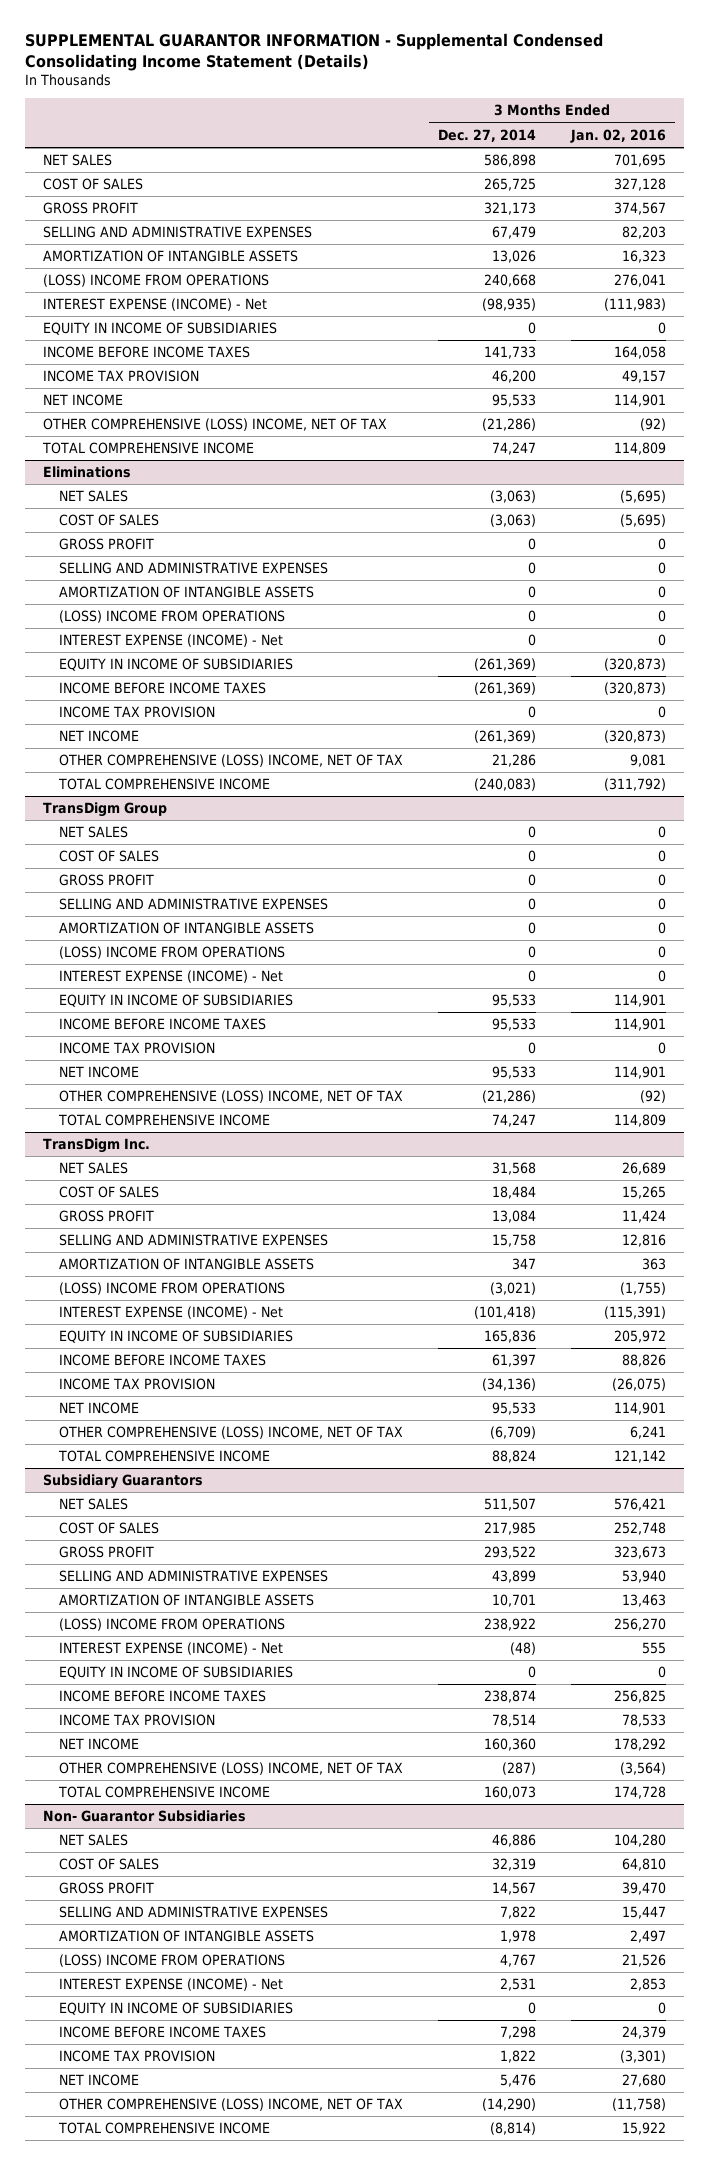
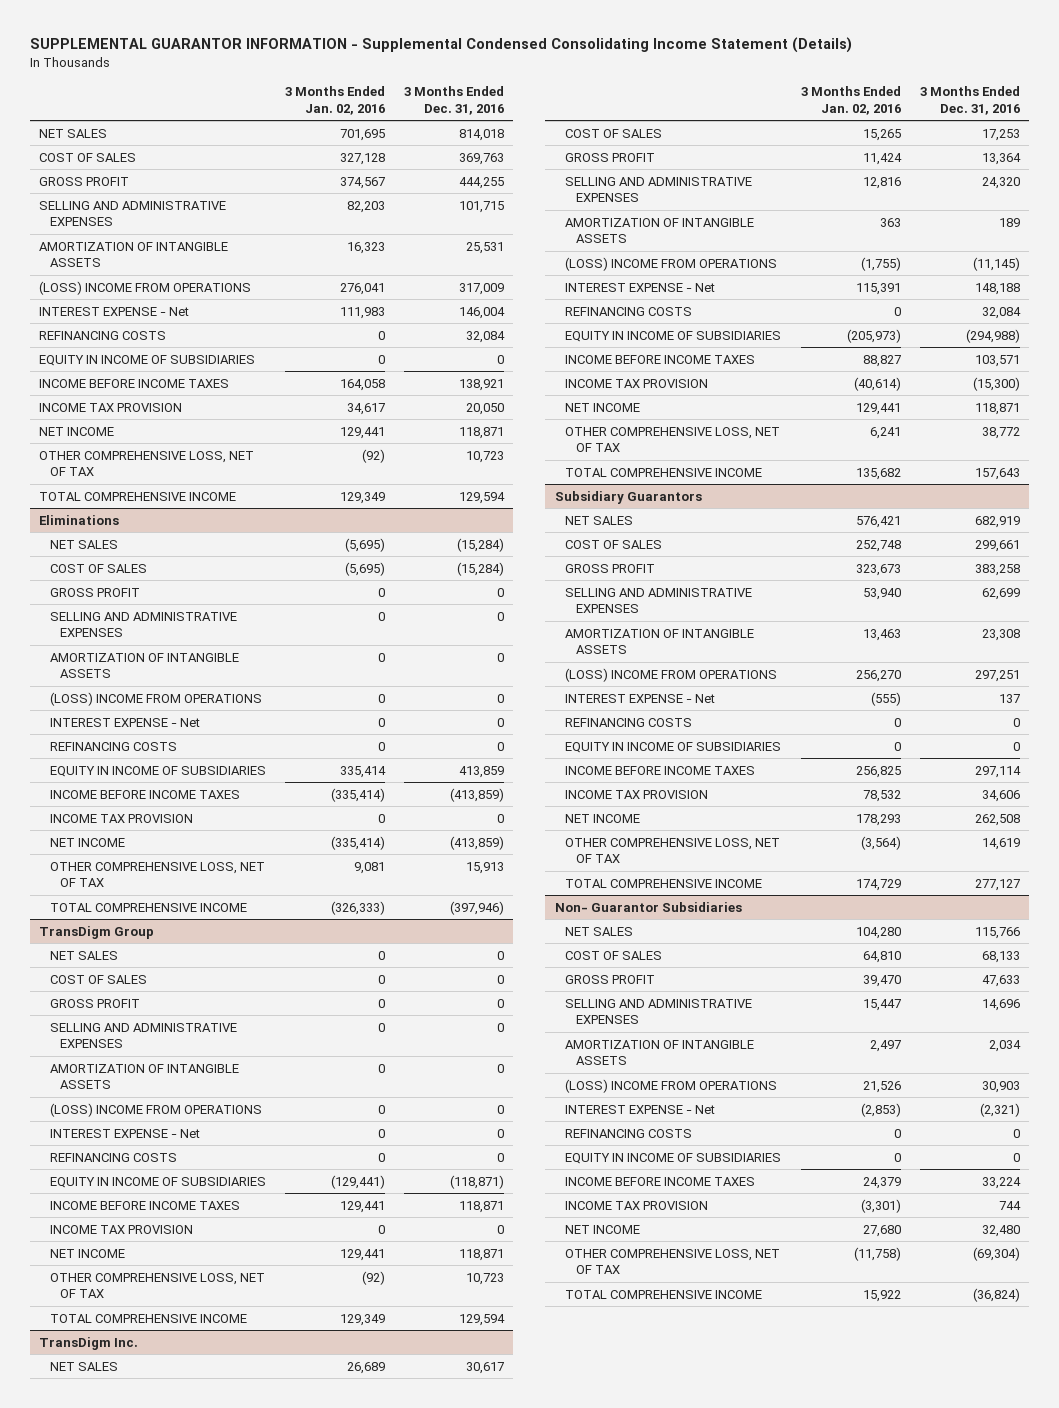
- | 3 Months Ended Dec. 27, 2014 | 3 Months Ended Jan. 02, 2016
+ | 3 Months Ended Jan. 02, 2016 | 3 Months Ended Dec. 31, 2016
- INTEREST EXPENSE (INCOME) - Net | (98,935) | (111,983)
+ INTEREST EXPENSE - Net | 111,983 | 146,004
+ REFINANCING COSTS | 0 | 32,084
- INCOME TAX PROVISION | 46,200 | 49,157
- NET INCOME | 95,533 | 114,901
- OTHER COMPREHENSIVE (LOSS) INCOME, NET OF TAX | (21,286) | (92)
- TOTAL COMPREHENSIVE INCOME | 74,247 | 114,809
+ INCOME TAX PROVISION | 34,617 | 20,050
+ NET INCOME | 129,441 | 118,871
+ OTHER COMPREHENSIVE LOSS, NET OF TAX | (92) | 10,723
+ TOTAL COMPREHENSIVE INCOME | 129,349 | 129,594
@ Eliminations
- INTEREST EXPENSE (INCOME) - Net | 0 | 0
- EQUITY IN INCOME OF SUBSIDIARIES | (261,369) | (320,873)
- INCOME BEFORE INCOME TAXES | (261,369) | (320,873)
+ INTEREST EXPENSE - Net | 0 | 0
+ REFINANCING COSTS | 0 | 0
+ EQUITY IN INCOME OF SUBSIDIARIES | 335,414 | 413,859
+ INCOME BEFORE INCOME TAXES | (335,414) | (413,859)
- NET INCOME | (261,369) | (320,873)
- OTHER COMPREHENSIVE (LOSS) INCOME, NET OF TAX | 21,286 | 9,081
- TOTAL COMPREHENSIVE INCOME | (240,083) | (311,792)
+ NET INCOME | (335,414) | (413,859)
+ OTHER COMPREHENSIVE LOSS, NET OF TAX | 9,081 | 15,913
+ TOTAL COMPREHENSIVE INCOME | (326,333) | (397,946)
@ TransDigm Group
- INTEREST EXPENSE (INCOME) - Net | 0 | 0
- EQUITY IN INCOME OF SUBSIDIARIES | 95,533 | 114,901
- INCOME BEFORE INCOME TAXES | 95,533 | 114,901
+ INTEREST EXPENSE - Net | 0 | 0
+ REFINANCING COSTS | 0 | 0
+ EQUITY IN INCOME OF SUBSIDIARIES | (129,441) | (118,871)
+ INCOME BEFORE INCOME TAXES | 129,441 | 118,871
- NET INCOME | 95,533 | 114,901
- OTHER COMPREHENSIVE (LOSS) INCOME, NET OF TAX | (21,286) | (92)
- TOTAL COMPREHENSIVE INCOME | 74,247 | 114,809
+ NET INCOME | 129,441 | 118,871
+ OTHER COMPREHENSIVE LOSS, NET OF TAX | (92) | 10,723
+ TOTAL COMPREHENSIVE INCOME | 129,349 | 129,594
@ TransDigm Inc.
- INTEREST EXPENSE (INCOME) - Net | (101,418) | (115,391)
- EQUITY IN INCOME OF SUBSIDIARIES | 165,836 | 205,972
- INCOME BEFORE INCOME TAXES | 61,397 | 88,826
- INCOME TAX PROVISION | (34,136) | (26,075)
- NET INCOME | 95,533 | 114,901
- OTHER COMPREHENSIVE (LOSS) INCOME, NET OF TAX | (6,709) | 6,241
- TOTAL COMPREHENSIVE INCOME | 88,824 | 121,142
+ INTEREST EXPENSE - Net | 115,391 | 148,188
+ REFINANCING COSTS | 0 | 32,084
+ EQUITY IN INCOME OF SUBSIDIARIES | (205,973) | (294,988)
+ INCOME BEFORE INCOME TAXES | 88,827 | 103,571
+ INCOME TAX PROVISION | (40,614) | (15,300)
+ NET INCOME | 129,441 | 118,871
+ OTHER COMPREHENSIVE LOSS, NET OF TAX | 6,241 | 38,772
+ TOTAL COMPREHENSIVE INCOME | 135,682 | 157,643
@ Subsidiary Guarantors
- INTEREST EXPENSE (INCOME) - Net | (48) | 555
+ INTEREST EXPENSE - Net | (555) | 137
+ REFINANCING COSTS | 0 | 0
- INCOME TAX PROVISION | 78,514 | 78,533
- NET INCOME | 160,360 | 178,292
- OTHER COMPREHENSIVE (LOSS) INCOME, NET OF TAX | (287) | (3,564)
- TOTAL COMPREHENSIVE INCOME | 160,073 | 174,728
+ INCOME TAX PROVISION | 78,532 | 34,606
+ NET INCOME | 178,293 | 262,508
+ OTHER COMPREHENSIVE LOSS, NET OF TAX | (3,564) | 14,619
+ TOTAL COMPREHENSIVE INCOME | 174,729 | 277,127
@ Non- Guarantor Subsidiaries
- INTEREST EXPENSE (INCOME) - Net | 2,531 | 2,853
+ INTEREST EXPENSE - Net | (2,853) | (2,321)
+ REFINANCING COSTS | 0 | 0
- OTHER COMPREHENSIVE (LOSS) INCOME, NET OF TAX | (14,290) | (11,758)
+ OTHER COMPREHENSIVE LOSS, NET OF TAX | (11,758) | (69,304)

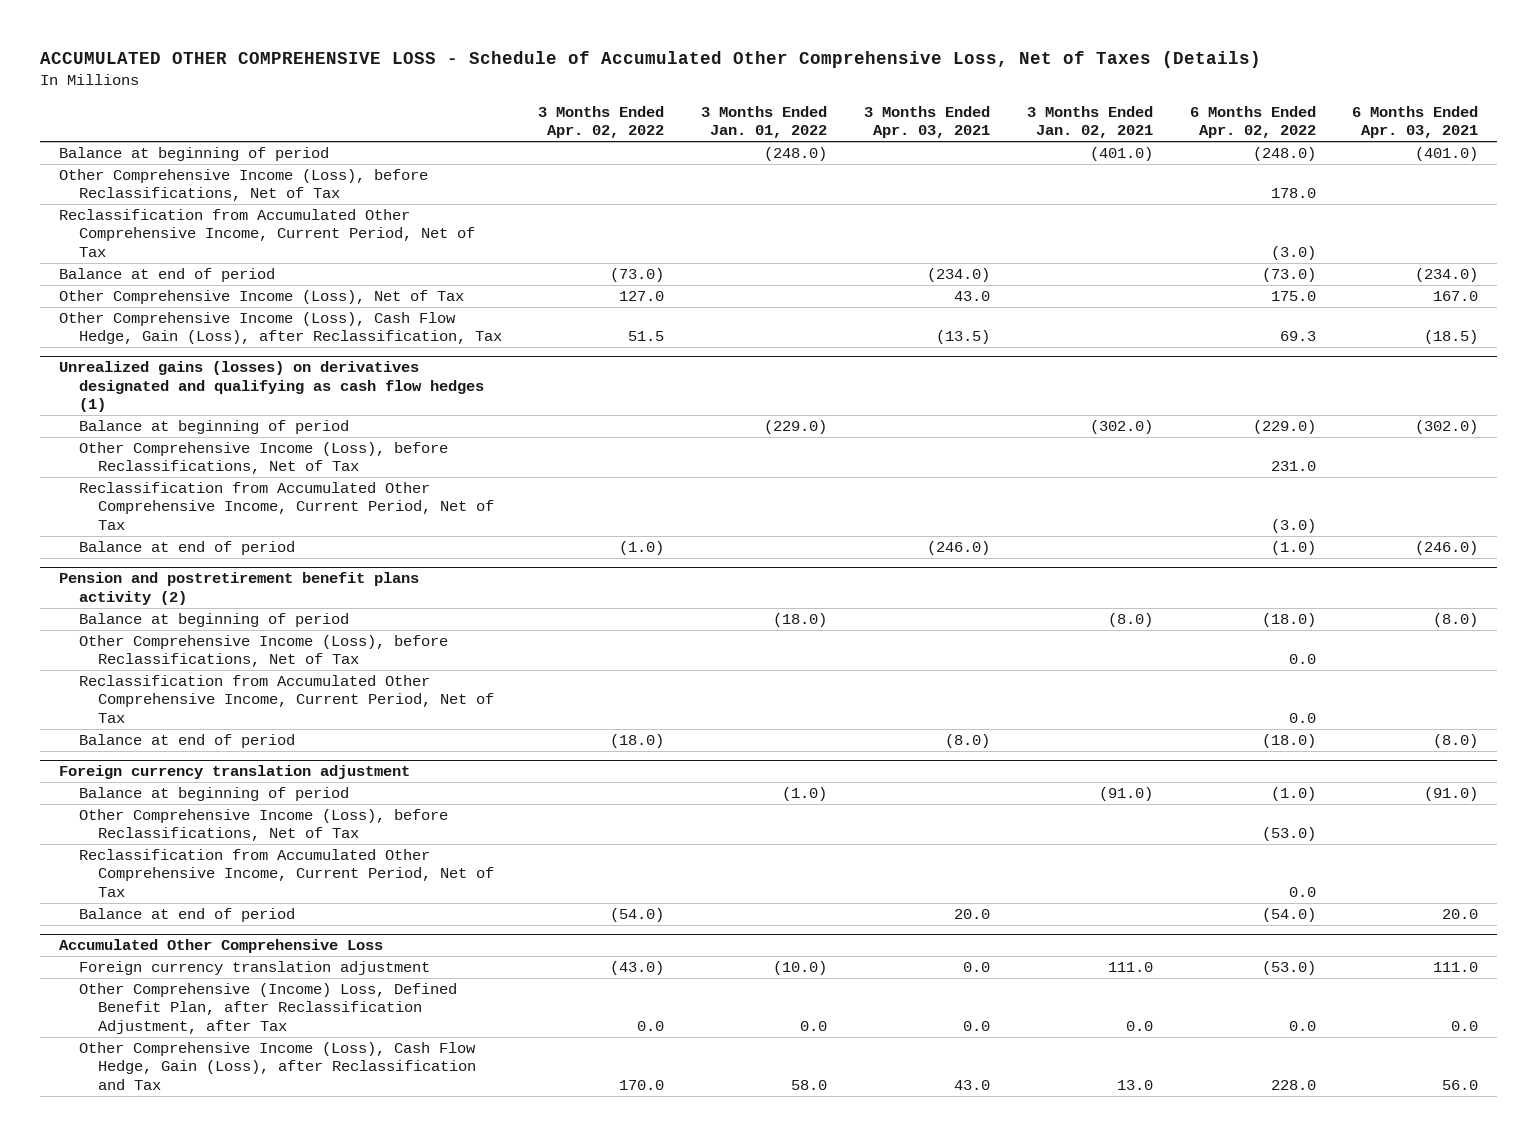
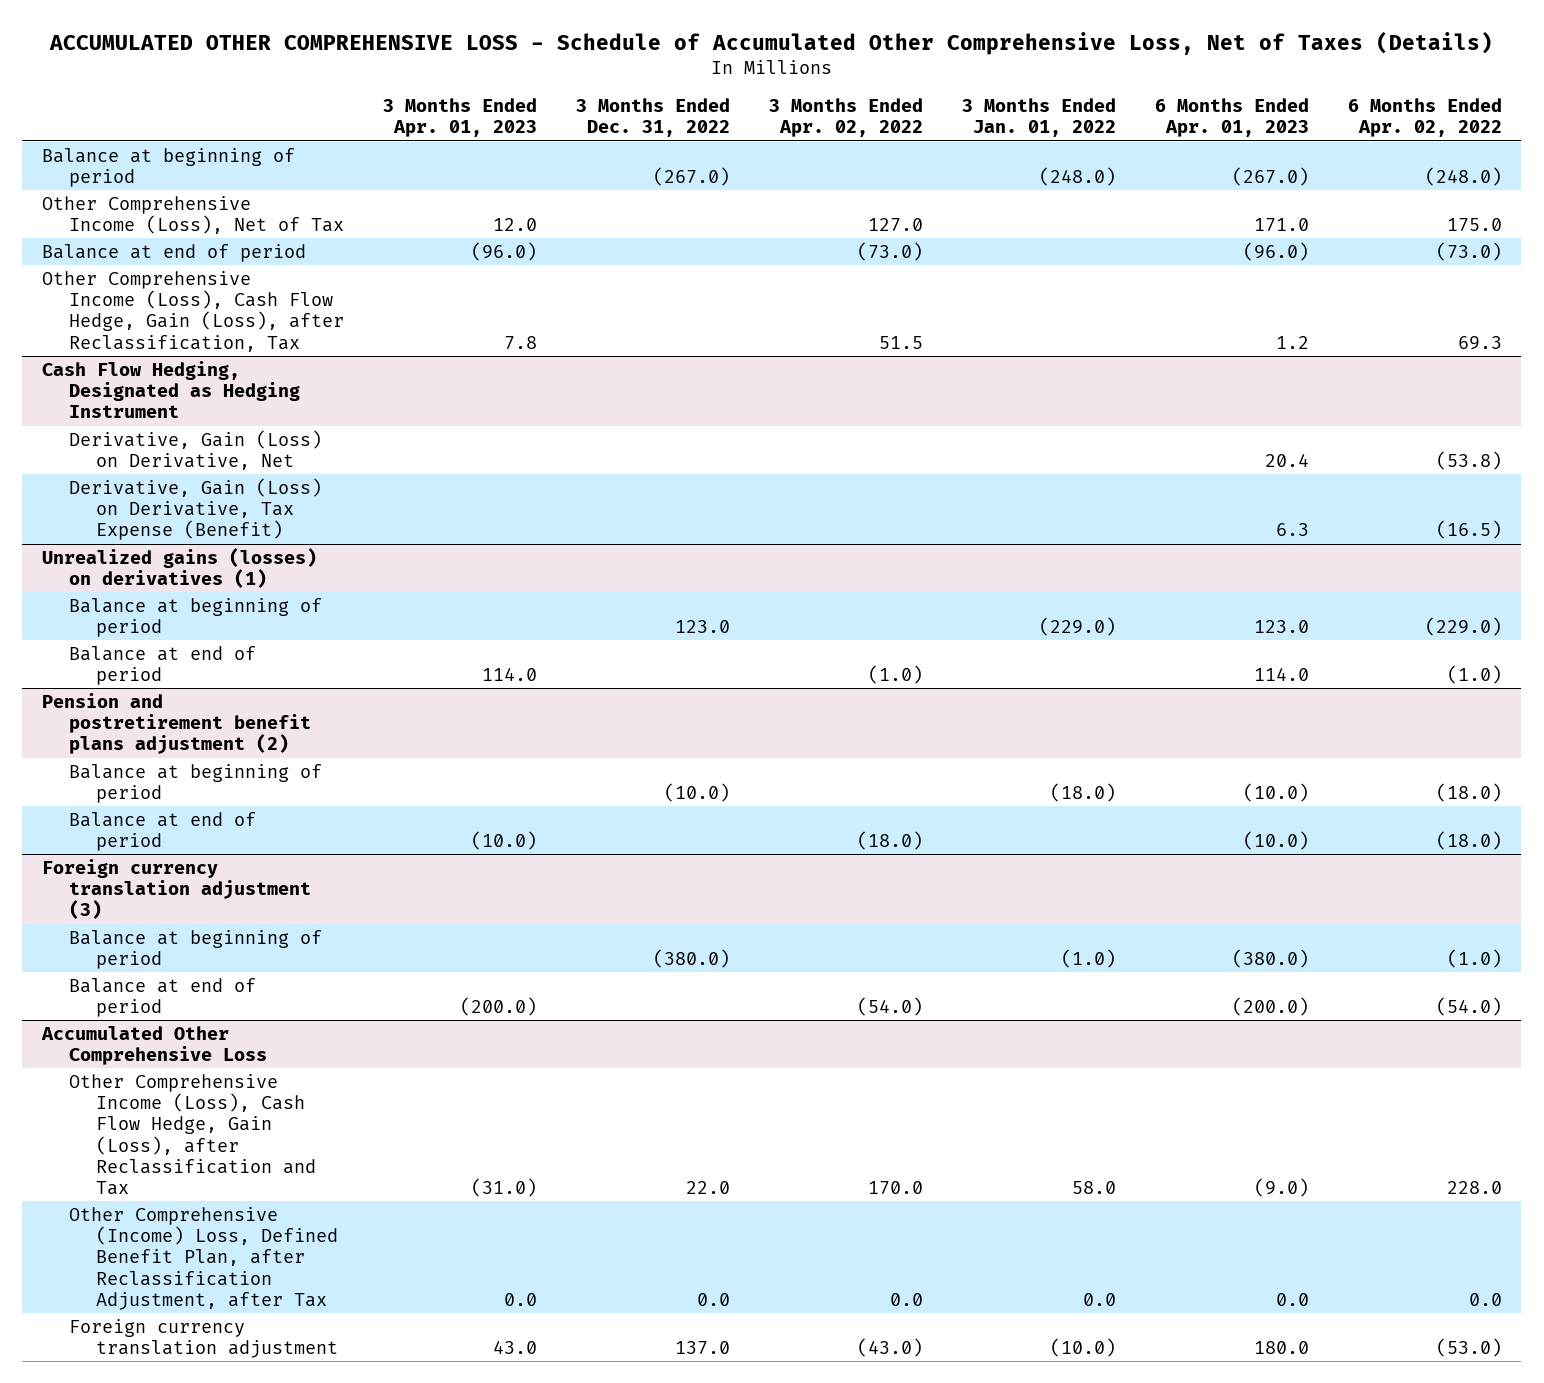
- | 3 Months Ended Apr. 02, 2022 | 3 Months Ended Jan. 01, 2022 | 3 Months Ended Apr. 03, 2021 | 3 Months Ended Jan. 02, 2021 | 6 Months Ended Apr. 02, 2022 | 6 Months Ended Apr. 03, 2021
+ | 3 Months Ended Apr. 01, 2023 | 3 Months Ended Dec. 31, 2022 | 3 Months Ended Apr. 02, 2022 | 3 Months Ended Jan. 01, 2022 | 6 Months Ended Apr. 01, 2023 | 6 Months Ended Apr. 02, 2022
- Other Comprehensive Income (Loss), before Reclassifications, Net of Tax | | | | | 178.0 |
- Reclassification from Accumulated Other Comprehensive Income, Current Period, Net of Tax | | | | | (3.0) |
moved down: Balance at end of period | (96.0) | | (73.0) | | (96.0) | (73.0)
- Unrealized gains (losses) on derivatives designated and qualifying as cash flow hedges (1)
+ Cash Flow Hedging, Designated as Hedging Instrument
+ Derivative, Gain (Loss) on Derivative, Net | | | | | 20.4 | (53.8)
+ Derivative, Gain (Loss) on Derivative, Tax Expense (Benefit) | | | | | 6.3 | (16.5)
+ Unrealized gains (losses) on derivatives (1)
- Other Comprehensive Income (Loss), before Reclassifications, Net of Tax | | | | | 231.0 |
- Reclassification from Accumulated Other Comprehensive Income, Current Period, Net of Tax | | | | | (3.0) |
- Pension and postretirement benefit plans activity (2)
+ Pension and postretirement benefit plans adjustment (2)
- Other Comprehensive Income (Loss), before Reclassifications, Net of Tax | | | | | 0.0 |
- Reclassification from Accumulated Other Comprehensive Income, Current Period, Net of Tax | | | | | 0.0 |
- Foreign currency translation adjustment
+ Foreign currency translation adjustment (3)
- Other Comprehensive Income (Loss), before Reclassifications, Net of Tax | | | | | (53.0) |
- Reclassification from Accumulated Other Comprehensive Income, Current Period, Net of Tax | | | | | 0.0 |
@ Accumulated Other Comprehensive Loss
moved down: Other Comprehensive (Income) Loss, Defined Benefit Plan, after Reclassification Adjustment, after Tax | 0.0 | 0.0 | 0.0 | 0.0 | 0.0 | 0.0
moved down: Foreign currency translation adjustment | 43.0 | 137.0 | (43.0) | (10.0) | 180.0 | (53.0)

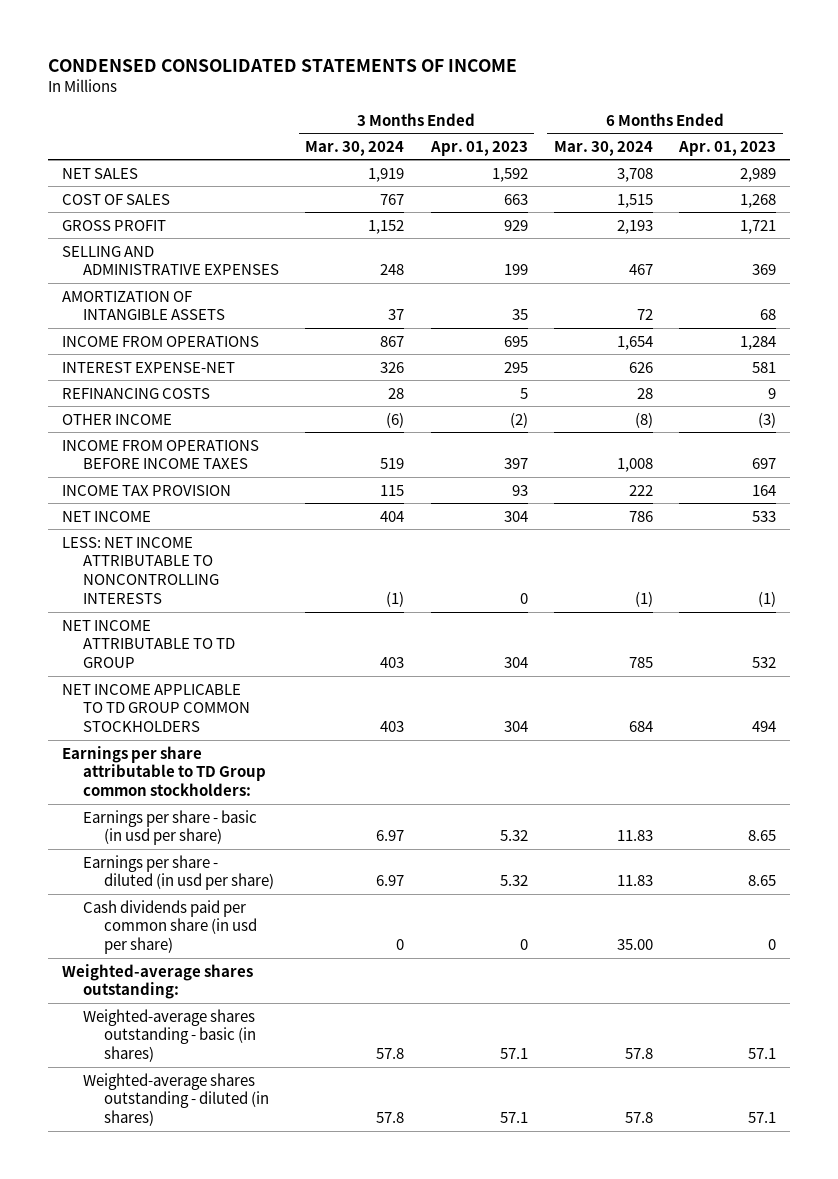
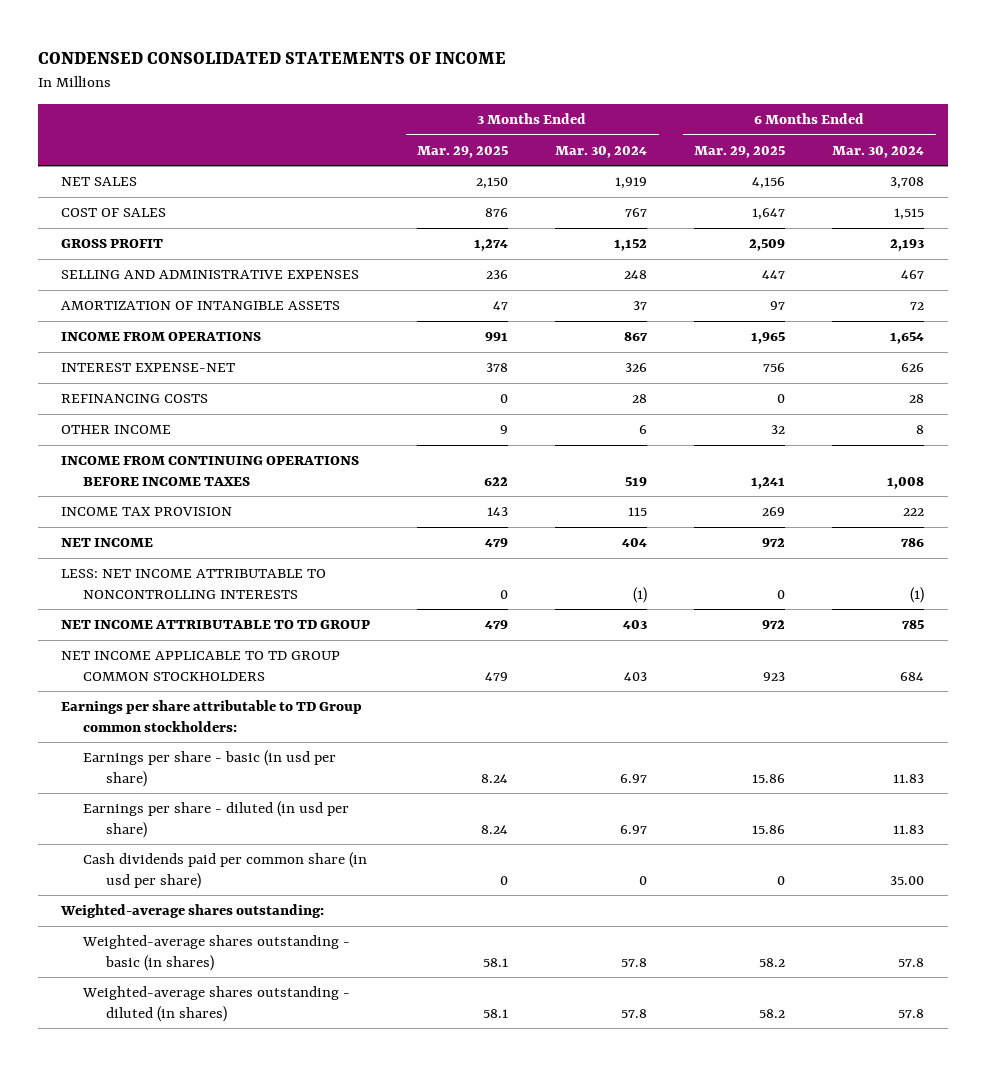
- | 3 Months Ended Mar. 30, 2024 | 3 Months Ended Apr. 01, 2023 | 6 Months Ended Mar. 30, 2024 | 6 Months Ended Apr. 01, 2023
+ | 3 Months Ended Mar. 29, 2025 | 3 Months Ended Mar. 30, 2024 | 6 Months Ended Mar. 29, 2025 | 6 Months Ended Mar. 30, 2024
- OTHER INCOME | (6) | (2) | (8) | (3)
- INCOME FROM OPERATIONS BEFORE INCOME TAXES | 519 | 397 | 1,008 | 697
+ OTHER INCOME | 9 | 6 | 32 | 8
+ INCOME FROM CONTINUING OPERATIONS BEFORE INCOME TAXES | 622 | 519 | 1,241 | 1,008

